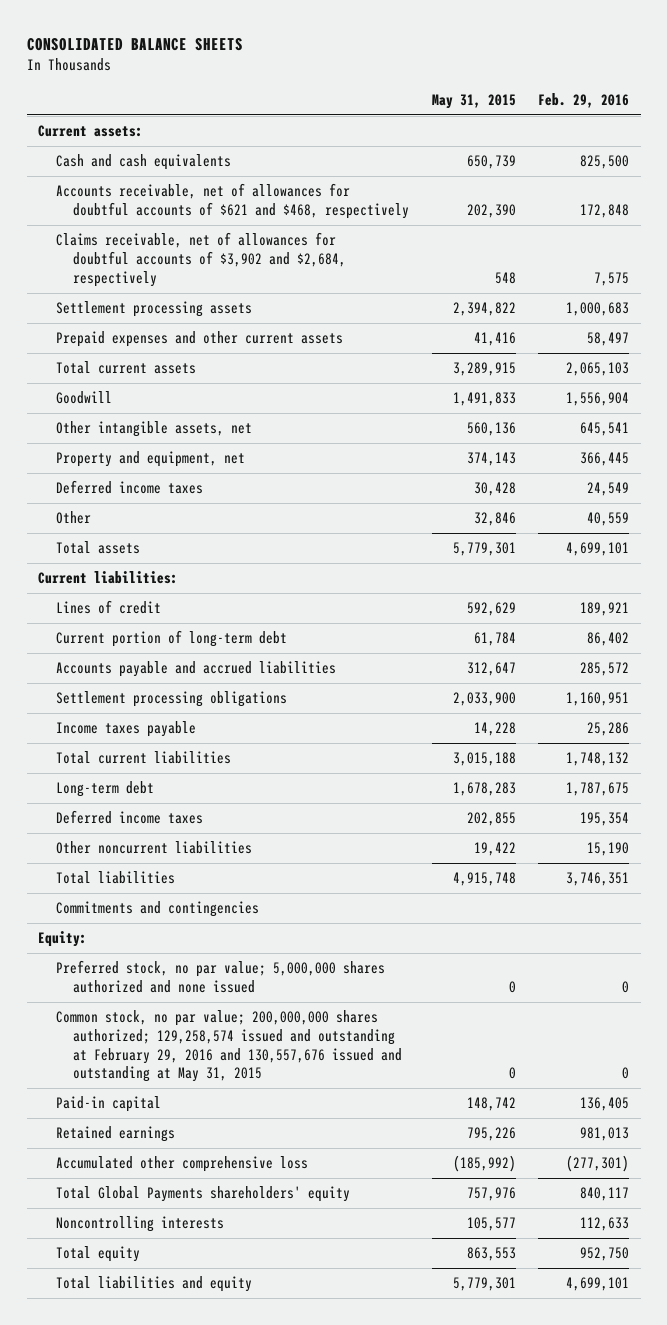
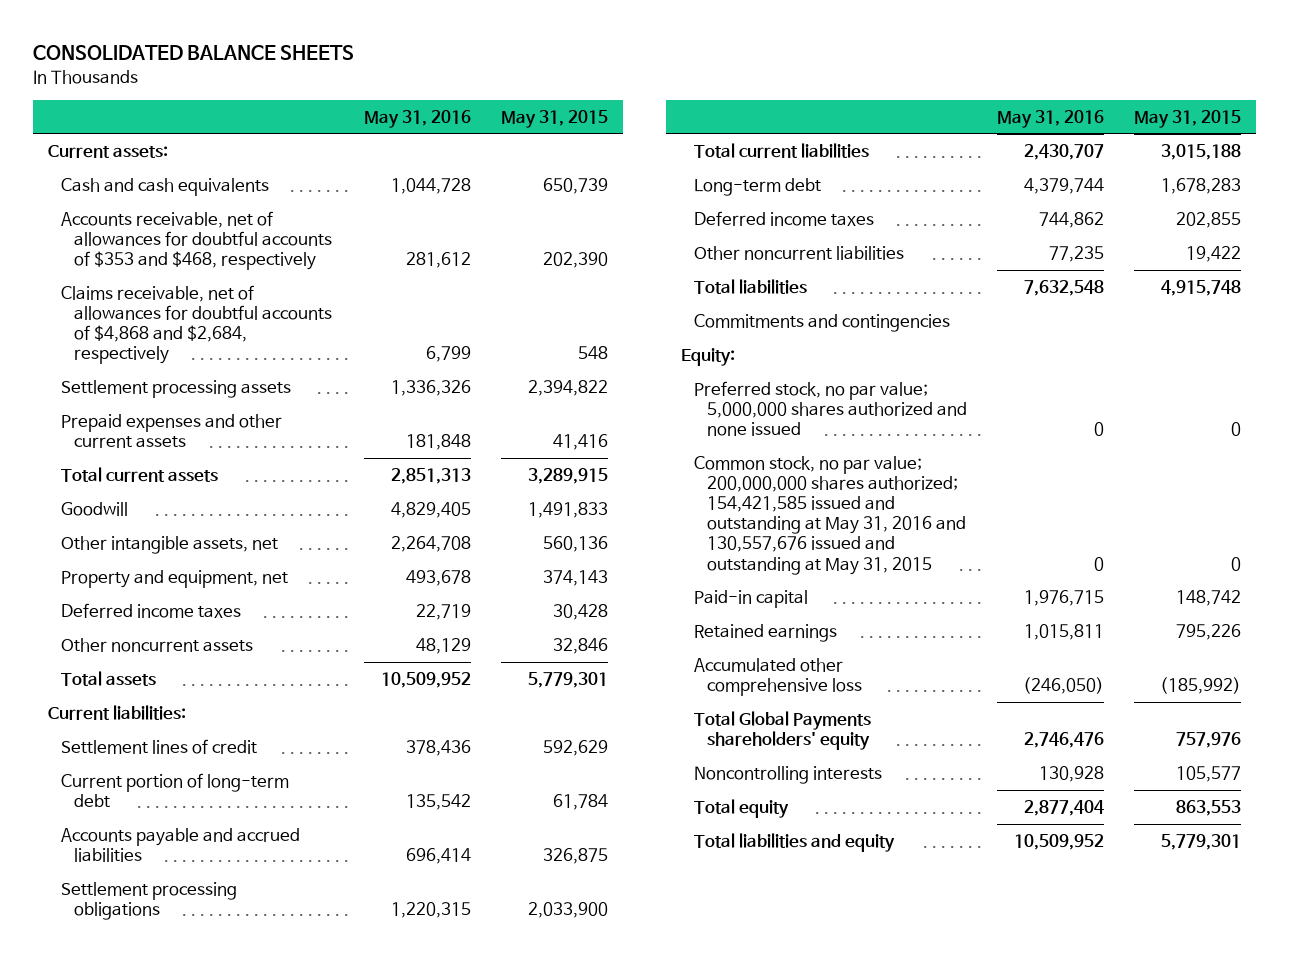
- | May 31, 2015 | Feb. 29, 2016
+ | May 31, 2016 | May 31, 2015
- Accounts receivable, net of allowances for doubtful accounts of $621 and $468, respectively | 202,390 | 172,848
- Claims receivable, net of allowances for doubtful accounts of $3,902 and $2,684, respectively | 548 | 7,575
+ Accounts receivable, net of allowances for doubtful accounts of $353 and $468, respectively | 281,612 | 202,390
+ Claims receivable, net of allowances for doubtful accounts of $4,868 and $2,684, respectively | 6,799 | 548
- Other | 32,846 | 40,559
+ Other noncurrent assets | 48,129 | 32,846
- Lines of credit | 592,629 | 189,921
+ Settlement lines of credit | 378,436 | 592,629
- Accounts payable and accrued liabilities | 312,647 | 285,572
+ Accounts payable and accrued liabilities | 696,414 | 326,875
- Income taxes payable | 14,228 | 25,286
- Common stock, no par value; 200,000,000 shares authorized; 129,258,574 issued and outstanding at February 29, 2016 and 130,557,676 issued and outstanding at May 31, 2015 | 0 | 0
+ Common stock, no par value; 200,000,000 shares authorized; 154,421,585 issued and outstanding at May 31, 2016 and 130,557,676 issued and outstanding at May 31, 2015 | 0 | 0

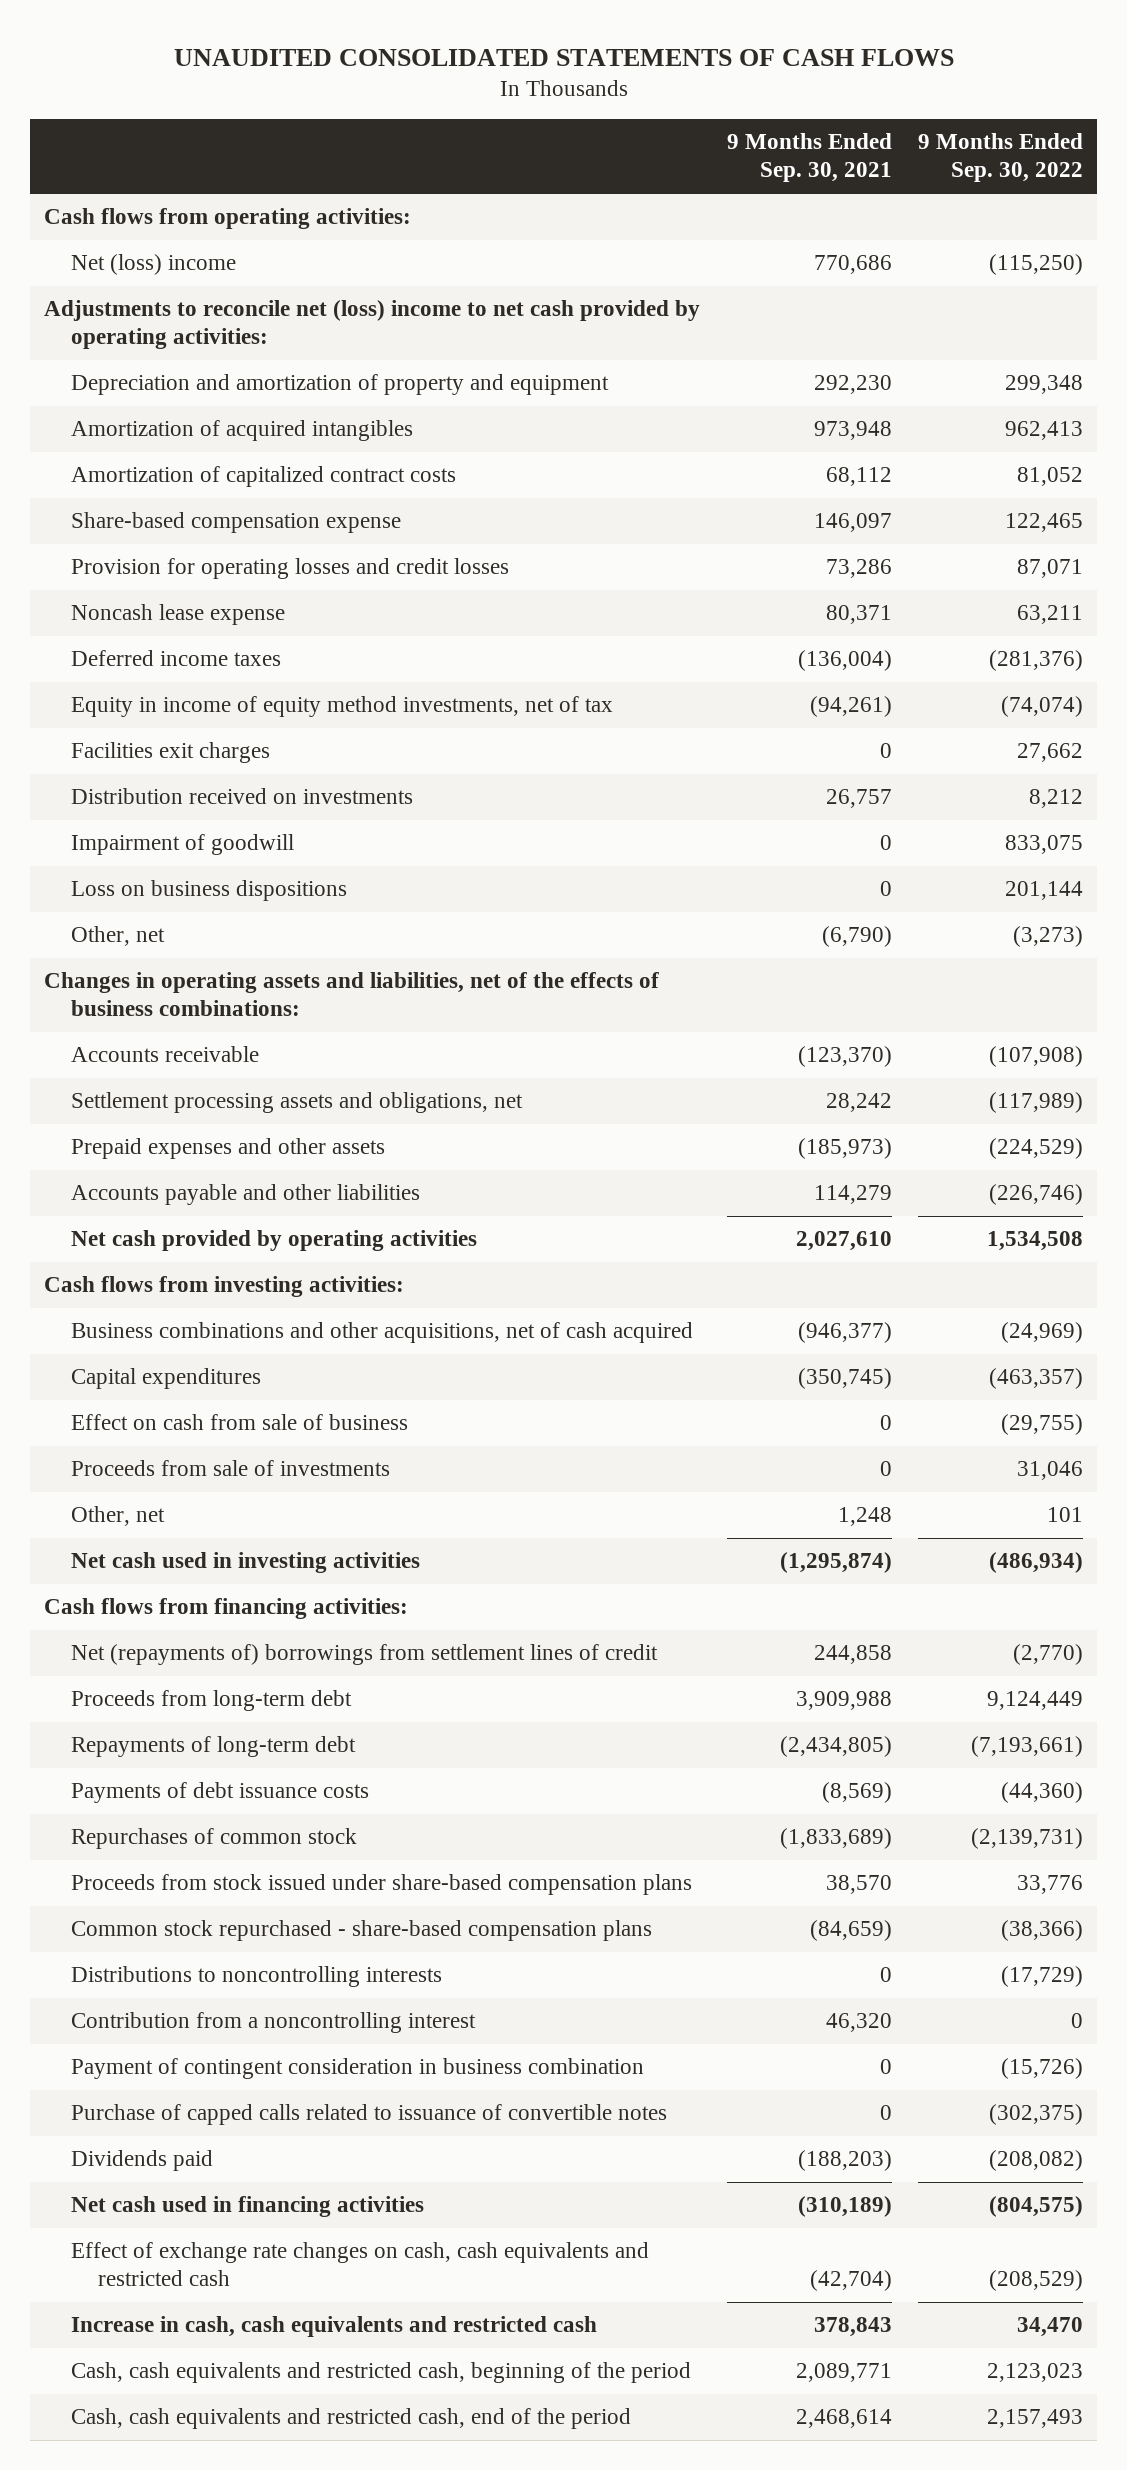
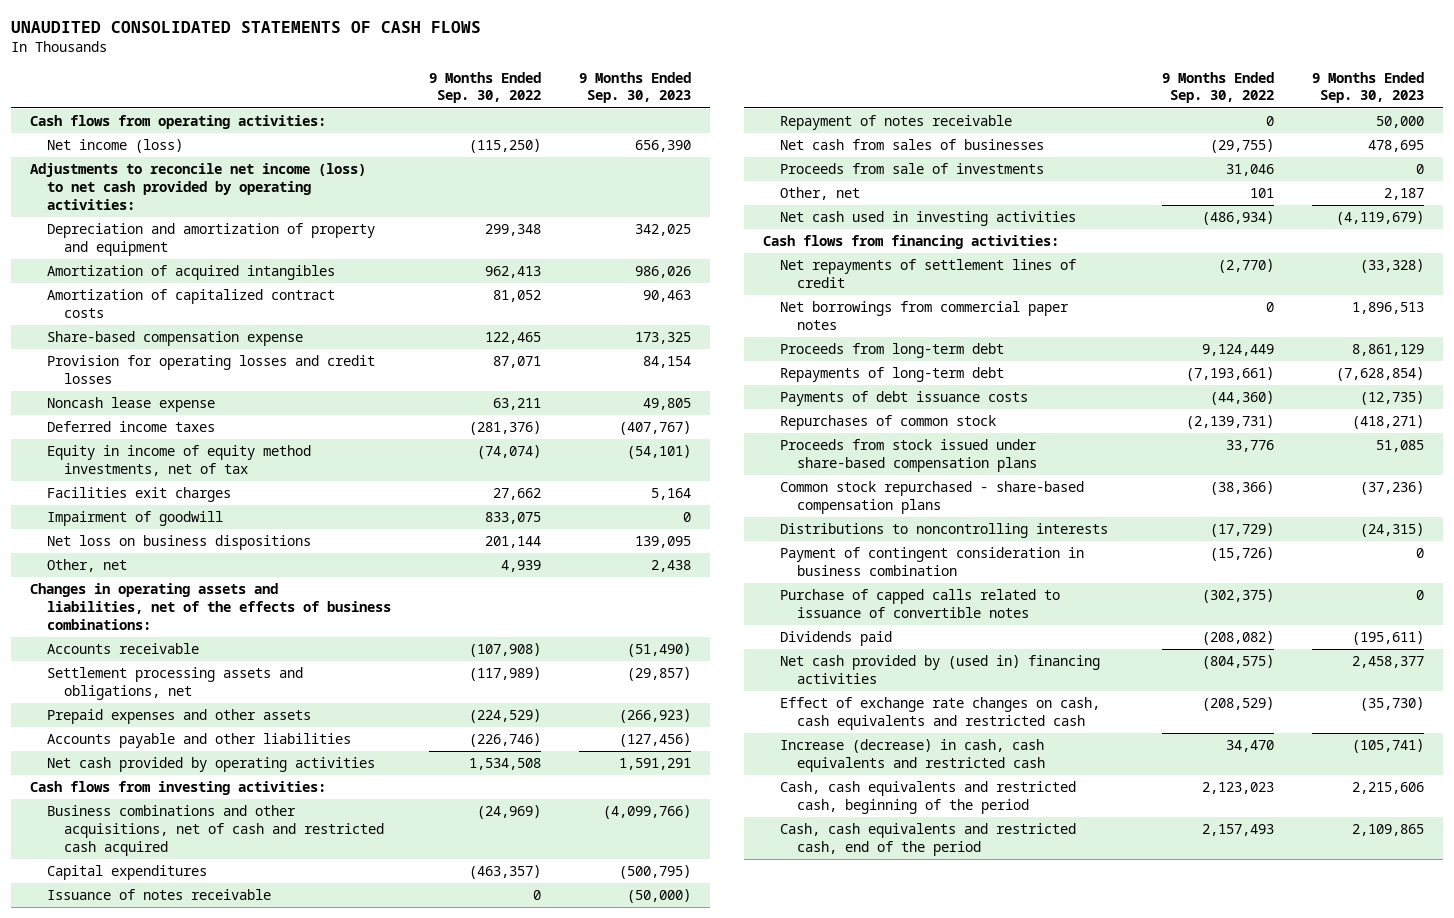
- | 9 Months Ended Sep. 30, 2021 | 9 Months Ended Sep. 30, 2022
+ | 9 Months Ended Sep. 30, 2022 | 9 Months Ended Sep. 30, 2023
- Net (loss) income | 770,686 | (115,250)
- Adjustments to reconcile net (loss) income to net cash provided by operating activities:
+ Net income (loss) | (115,250) | 656,390
+ Adjustments to reconcile net income (loss) to net cash provided by operating activities:
- Distribution received on investments | 26,757 | 8,212
- Loss on business dispositions | 0 | 201,144
- Other, net | (6,790) | (3,273)
+ Net loss on business dispositions | 201,144 | 139,095
+ Other, net | 4,939 | 2,438
- Business combinations and other acquisitions, net of cash acquired | (946,377) | (24,969)
+ Business combinations and other acquisitions, net of cash and restricted cash acquired | (24,969) | (4,099,766)
- Effect on cash from sale of business | 0 | (29,755)
+ Issuance of notes receivable | 0 | (50,000)
+ Repayment of notes receivable | 0 | 50,000
+ Net cash from sales of businesses | (29,755) | 478,695
- Net (repayments of) borrowings from settlement lines of credit | 244,858 | (2,770)
+ Net repayments of settlement lines of credit | (2,770) | (33,328)
+ Net borrowings from commercial paper notes | 0 | 1,896,513
- Contribution from a noncontrolling interest | 46,320 | 0
- Net cash used in financing activities | (310,189) | (804,575)
+ Net cash provided by (used in) financing activities | (804,575) | 2,458,377
- Increase in cash, cash equivalents and restricted cash | 378,843 | 34,470
+ Increase (decrease) in cash, cash equivalents and restricted cash | 34,470 | (105,741)

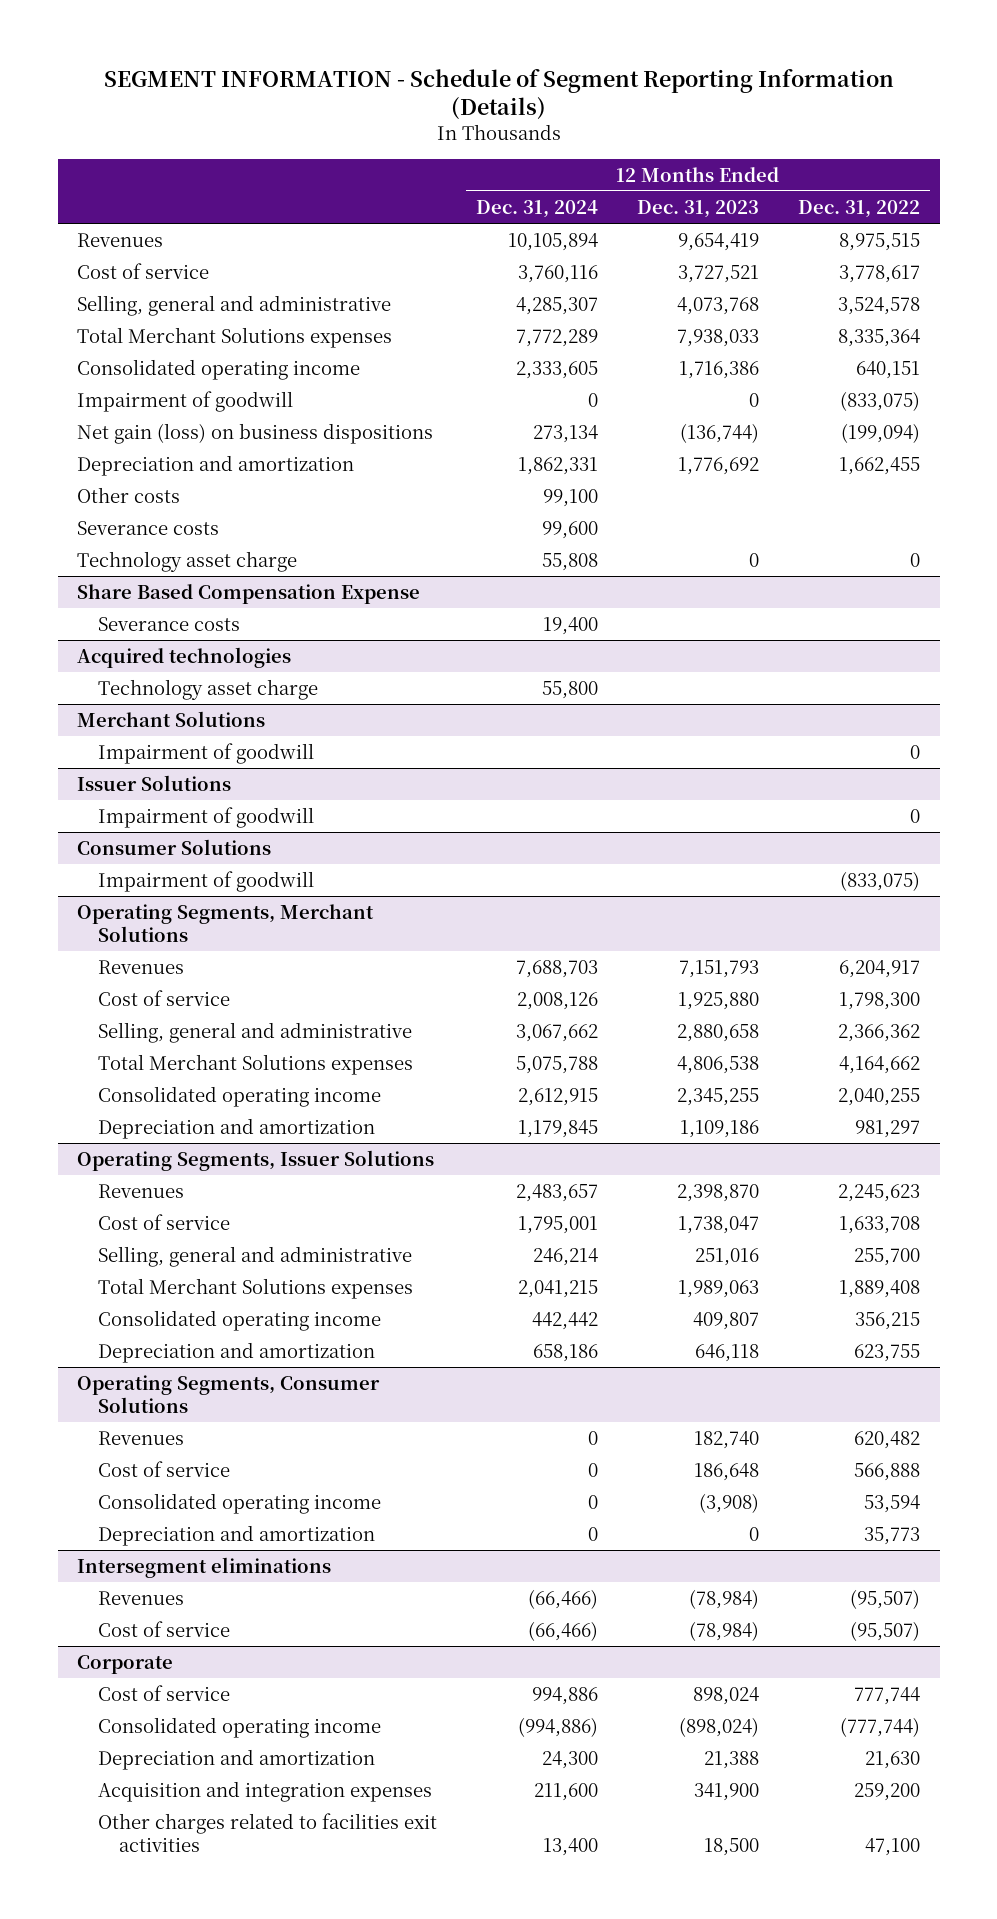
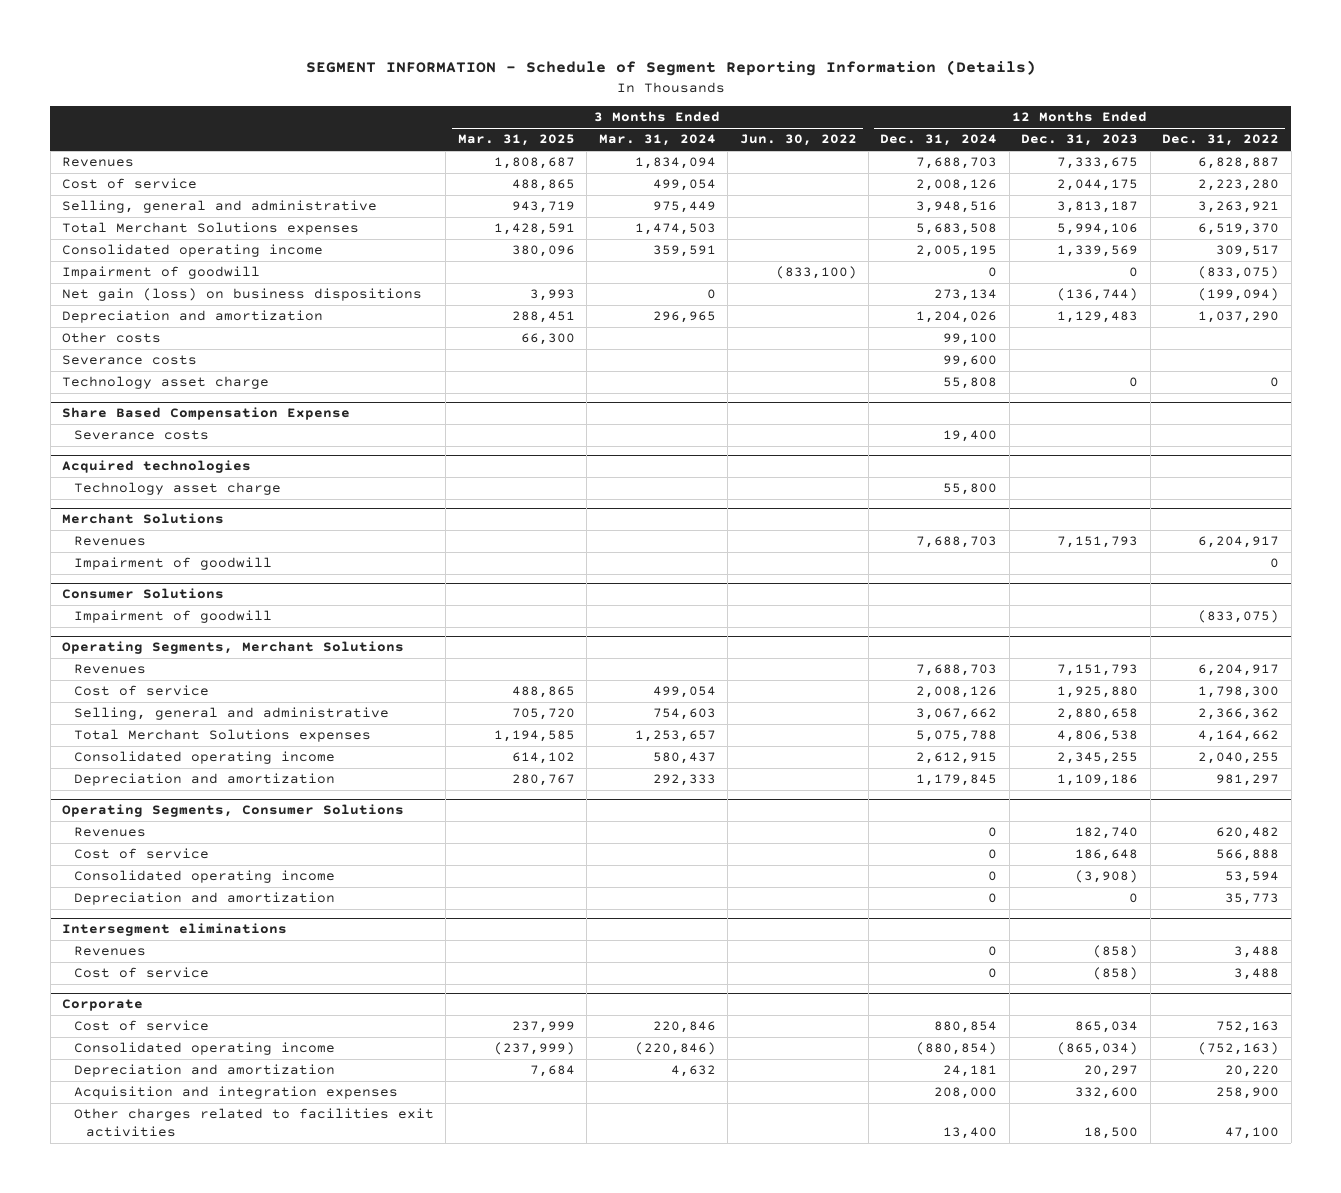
- | 12 Months Ended Dec. 31, 2024 | 12 Months Ended Dec. 31, 2023 | 12 Months Ended Dec. 31, 2022
+ | 3 Months Ended Mar. 31, 2025 | 3 Months Ended Mar. 31, 2024 | 3 Months Ended Jun. 30, 2022 | 12 Months Ended Dec. 31, 2024 | 12 Months Ended Dec. 31, 2023 | 12 Months Ended Dec. 31, 2022
- Revenues | 10,105,894 | 9,654,419 | 8,975,515
- Cost of service | 3,760,116 | 3,727,521 | 3,778,617
- Selling, general and administrative | 4,285,307 | 4,073,768 | 3,524,578
- Total Merchant Solutions expenses | 7,772,289 | 7,938,033 | 8,335,364
- Consolidated operating income | 2,333,605 | 1,716,386 | 640,151
+ Revenues | 1,808,687 | 1,834,094 | | 7,688,703 | 7,333,675 | 6,828,887
+ Cost of service | 488,865 | 499,054 | | 2,008,126 | 2,044,175 | 2,223,280
+ Selling, general and administrative | 943,719 | 975,449 | | 3,948,516 | 3,813,187 | 3,263,921
+ Total Merchant Solutions expenses | 1,428,591 | 1,474,503 | | 5,683,508 | 5,994,106 | 6,519,370
+ Consolidated operating income | 380,096 | 359,591 | | 2,005,195 | 1,339,569 | 309,517
- Depreciation and amortization | 1,862,331 | 1,776,692 | 1,662,455
+ Depreciation and amortization | 288,451 | 296,965 | | 1,204,026 | 1,129,483 | 1,037,290
@ Merchant Solutions
- Impairment of goodwill | | | 0
- Issuer Solutions
@ Merchant Solutions
+ Revenues | | | | 7,688,703 | 7,151,793 | 6,204,917
- Operating Segments, Issuer Solutions
- Revenues | 2,483,657 | 2,398,870 | 2,245,623
- Cost of service | 1,795,001 | 1,738,047 | 1,633,708
- Selling, general and administrative | 246,214 | 251,016 | 255,700
- Total Merchant Solutions expenses | 2,041,215 | 1,989,063 | 1,889,408
- Consolidated operating income | 442,442 | 409,807 | 356,215
- Depreciation and amortization | 658,186 | 646,118 | 623,755
@ Intersegment eliminations
- Revenues | (66,466) | (78,984) | (95,507)
- Cost of service | (66,466) | (78,984) | (95,507)
+ Revenues | | | | 0 | (858) | 3,488
+ Cost of service | | | | 0 | (858) | 3,488
@ Corporate
- Cost of service | 994,886 | 898,024 | 777,744
- Consolidated operating income | (994,886) | (898,024) | (777,744)
- Depreciation and amortization | 24,300 | 21,388 | 21,630
- Acquisition and integration expenses | 211,600 | 341,900 | 259,200
+ Cost of service | 237,999 | 220,846 | | 880,854 | 865,034 | 752,163
+ Consolidated operating income | (237,999) | (220,846) | | (880,854) | (865,034) | (752,163)
+ Depreciation and amortization | 7,684 | 4,632 | | 24,181 | 20,297 | 20,220
+ Acquisition and integration expenses | | | | 208,000 | 332,600 | 258,900

